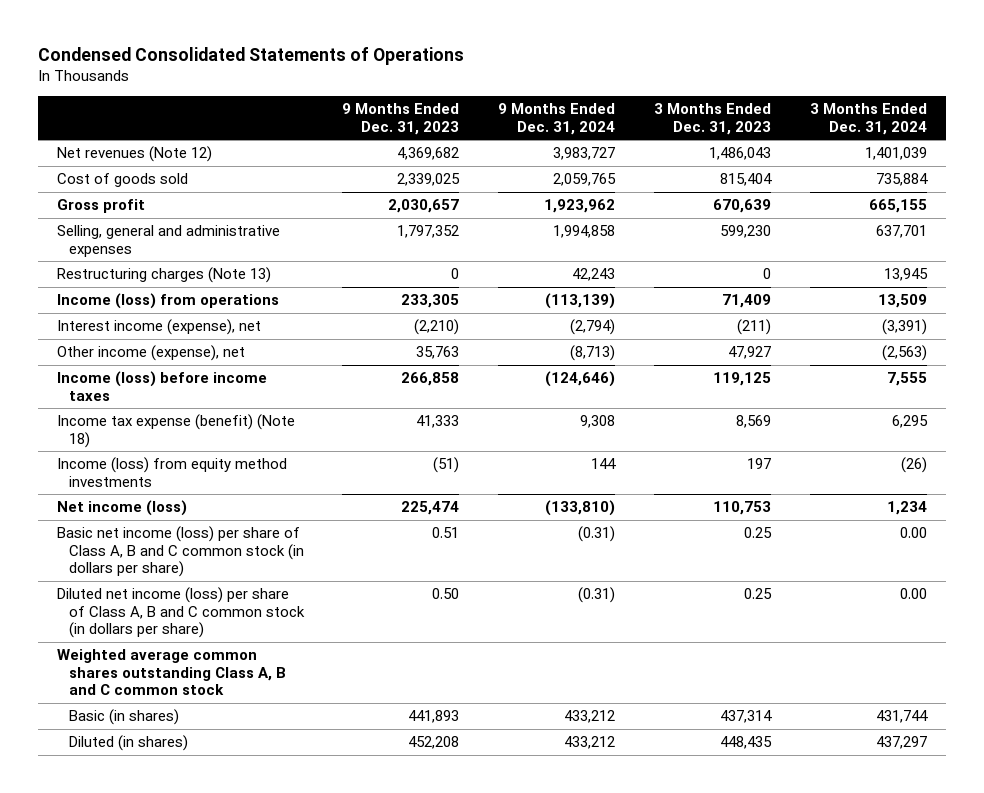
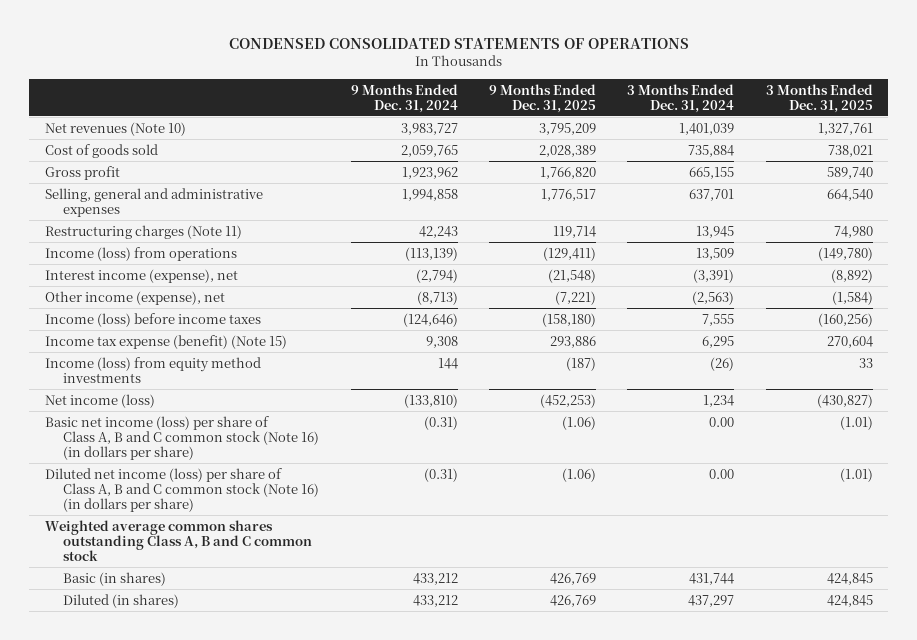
- Condensed Consolidated Statements of Operations
+ CONDENSED CONSOLIDATED STATEMENTS OF OPERATIONS
- | 9 Months Ended Dec. 31, 2023 | 9 Months Ended Dec. 31, 2024 | 3 Months Ended Dec. 31, 2023 | 3 Months Ended Dec. 31, 2024
+ | 9 Months Ended Dec. 31, 2024 | 9 Months Ended Dec. 31, 2025 | 3 Months Ended Dec. 31, 2024 | 3 Months Ended Dec. 31, 2025
- Net revenues (Note 12) | 4,369,682 | 3,983,727 | 1,486,043 | 1,401,039
+ Net revenues (Note 10) | 3,983,727 | 3,795,209 | 1,401,039 | 1,327,761
- Restructuring charges (Note 13) | 0 | 42,243 | 0 | 13,945
+ Restructuring charges (Note 11) | 42,243 | 119,714 | 13,945 | 74,980
- Income tax expense (benefit) (Note 18) | 41,333 | 9,308 | 8,569 | 6,295
+ Income tax expense (benefit) (Note 15) | 9,308 | 293,886 | 6,295 | 270,604
- Basic net income (loss) per share of Class A, B and C common stock (in dollars per share) | 0.51 | (0.31) | 0.25 | 0.00
- Diluted net income (loss) per share of Class A, B and C common stock (in dollars per share) | 0.50 | (0.31) | 0.25 | 0.00
+ Basic net income (loss) per share of Class A, B and C common stock (Note 16) (in dollars per share) | (0.31) | (1.06) | 0.00 | (1.01)
+ Diluted net income (loss) per share of Class A, B and C common stock (Note 16) (in dollars per share) | (0.31) | (1.06) | 0.00 | (1.01)

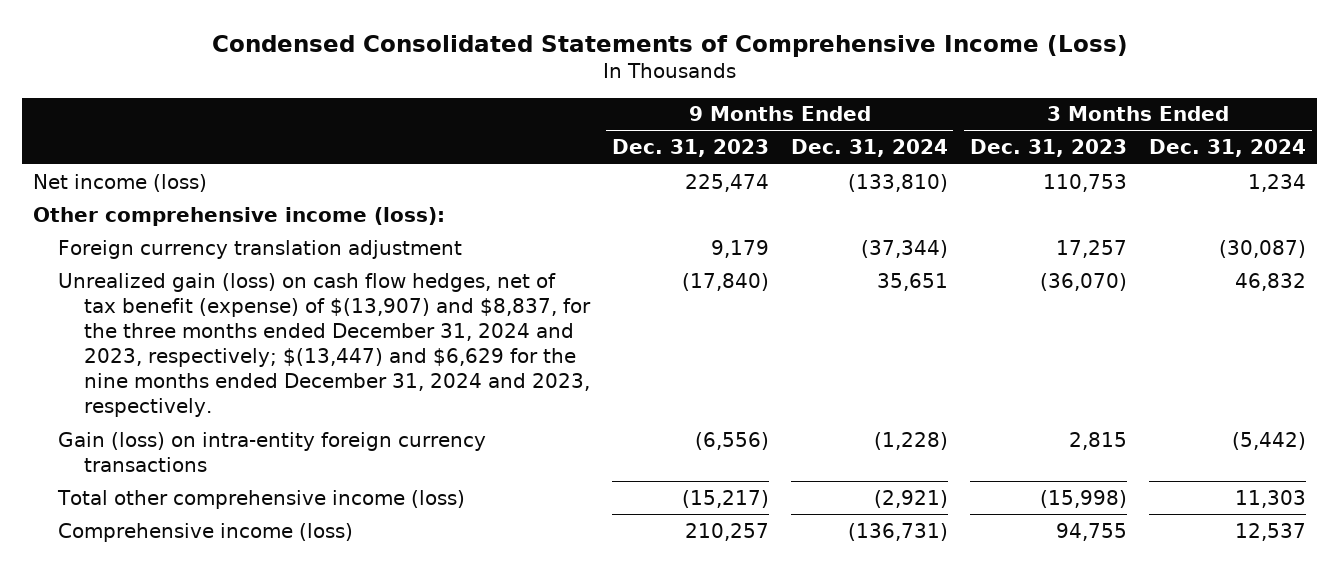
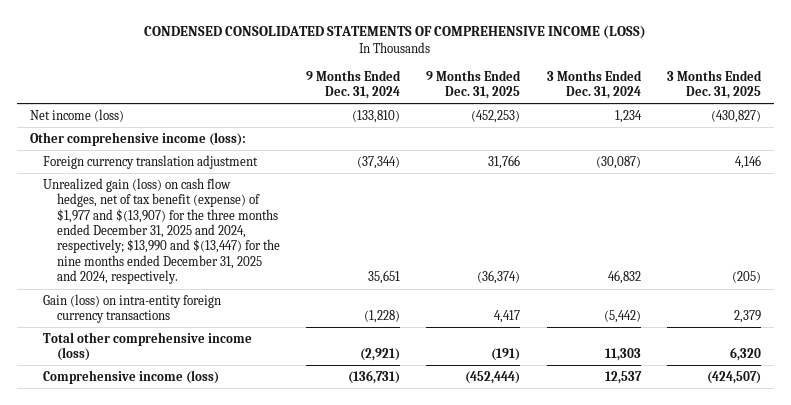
- Condensed Consolidated Statements of Comprehensive Income (Loss)
+ CONDENSED CONSOLIDATED STATEMENTS OF COMPREHENSIVE INCOME (LOSS)
- | 9 Months Ended Dec. 31, 2023 | 9 Months Ended Dec. 31, 2024 | 3 Months Ended Dec. 31, 2023 | 3 Months Ended Dec. 31, 2024
+ | 9 Months Ended Dec. 31, 2024 | 9 Months Ended Dec. 31, 2025 | 3 Months Ended Dec. 31, 2024 | 3 Months Ended Dec. 31, 2025
- Unrealized gain (loss) on cash flow hedges, net of tax benefit (expense) of $(13,907) and $8,837, for the three months ended December 31, 2024 and 2023, respectively; $(13,447) and $6,629 for the nine months ended December 31, 2024 and 2023, respectively. | (17,840) | 35,651 | (36,070) | 46,832
+ Unrealized gain (loss) on cash flow hedges, net of tax benefit (expense) of $1,977 and $(13,907) for the three months ended December 31, 2025 and 2024, respectively; $13,990 and $(13,447) for the nine months ended December 31, 2025 and 2024, respectively. | 35,651 | (36,374) | 46,832 | (205)

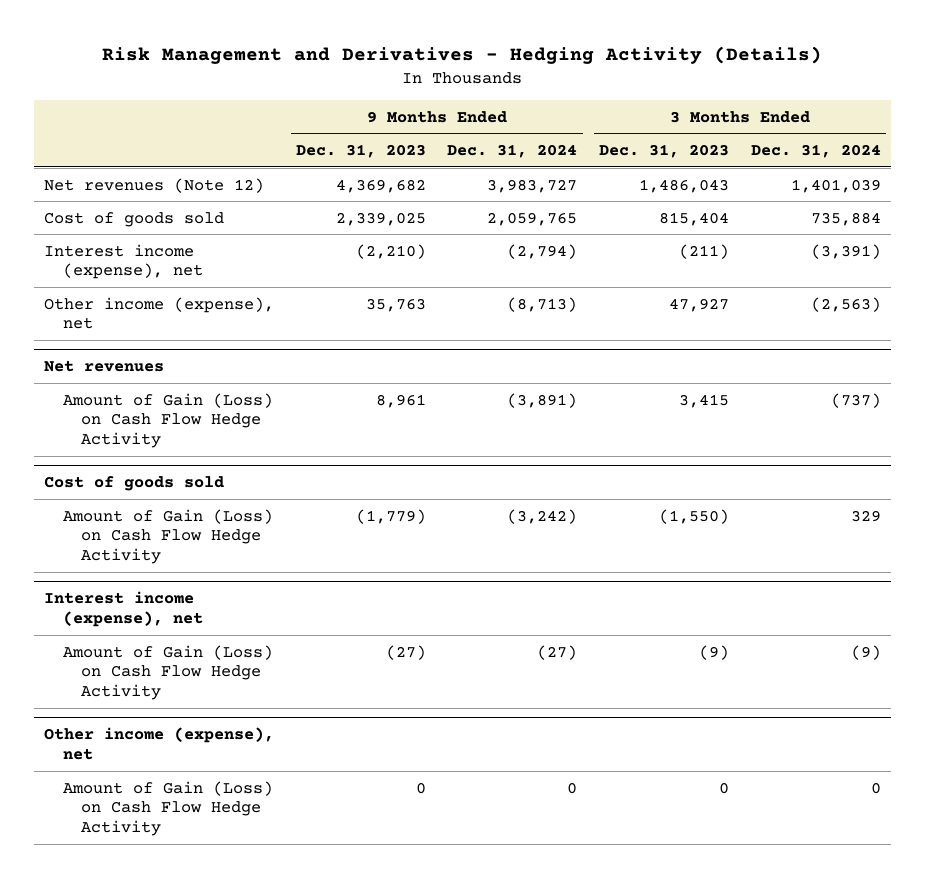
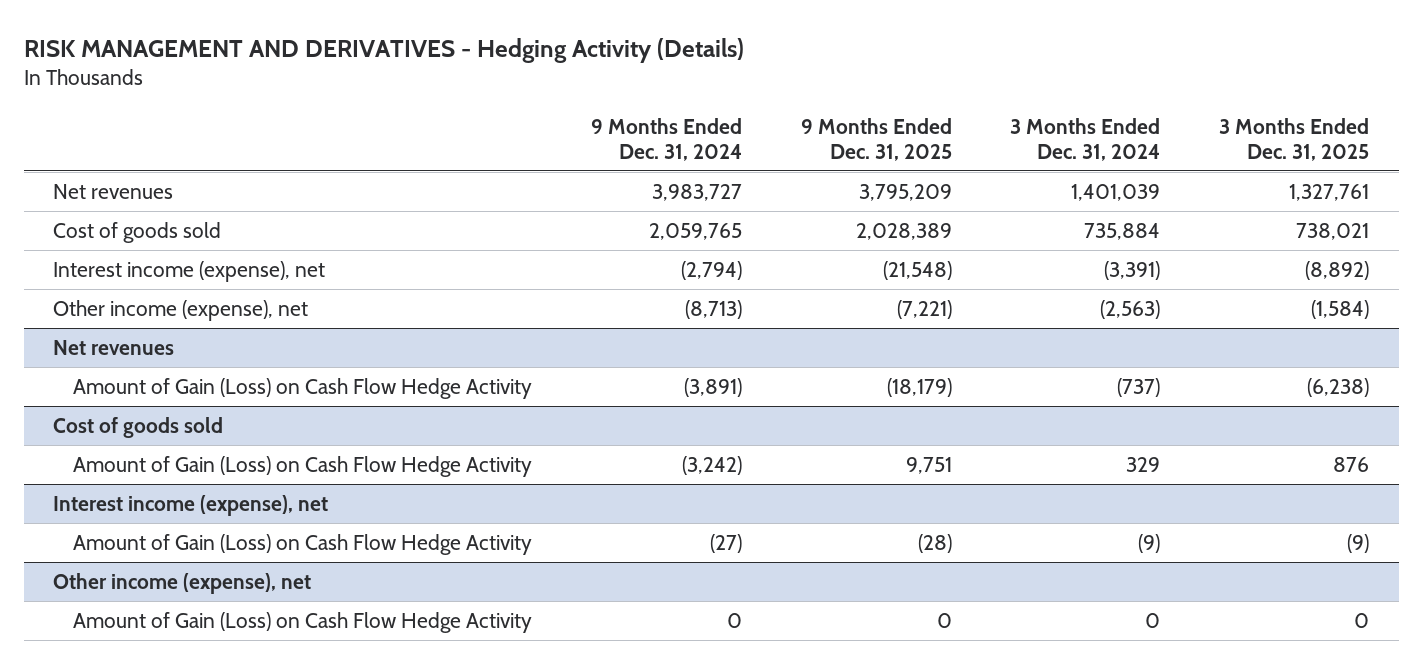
- Risk Management and Derivatives - Hedging Activity (Details)
+ RISK MANAGEMENT AND DERIVATIVES - Hedging Activity (Details)
- | 9 Months Ended Dec. 31, 2023 | 9 Months Ended Dec. 31, 2024 | 3 Months Ended Dec. 31, 2023 | 3 Months Ended Dec. 31, 2024
+ | 9 Months Ended Dec. 31, 2024 | 9 Months Ended Dec. 31, 2025 | 3 Months Ended Dec. 31, 2024 | 3 Months Ended Dec. 31, 2025
- Net revenues (Note 12) | 4,369,682 | 3,983,727 | 1,486,043 | 1,401,039
+ Net revenues | 3,983,727 | 3,795,209 | 1,401,039 | 1,327,761

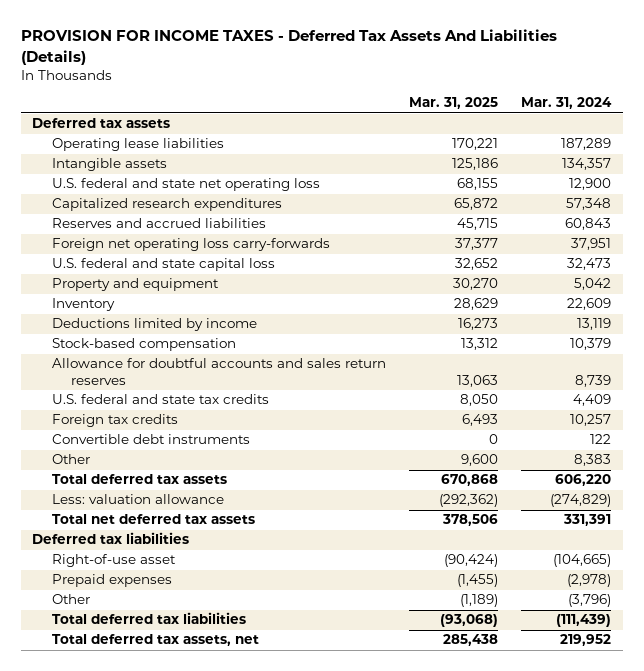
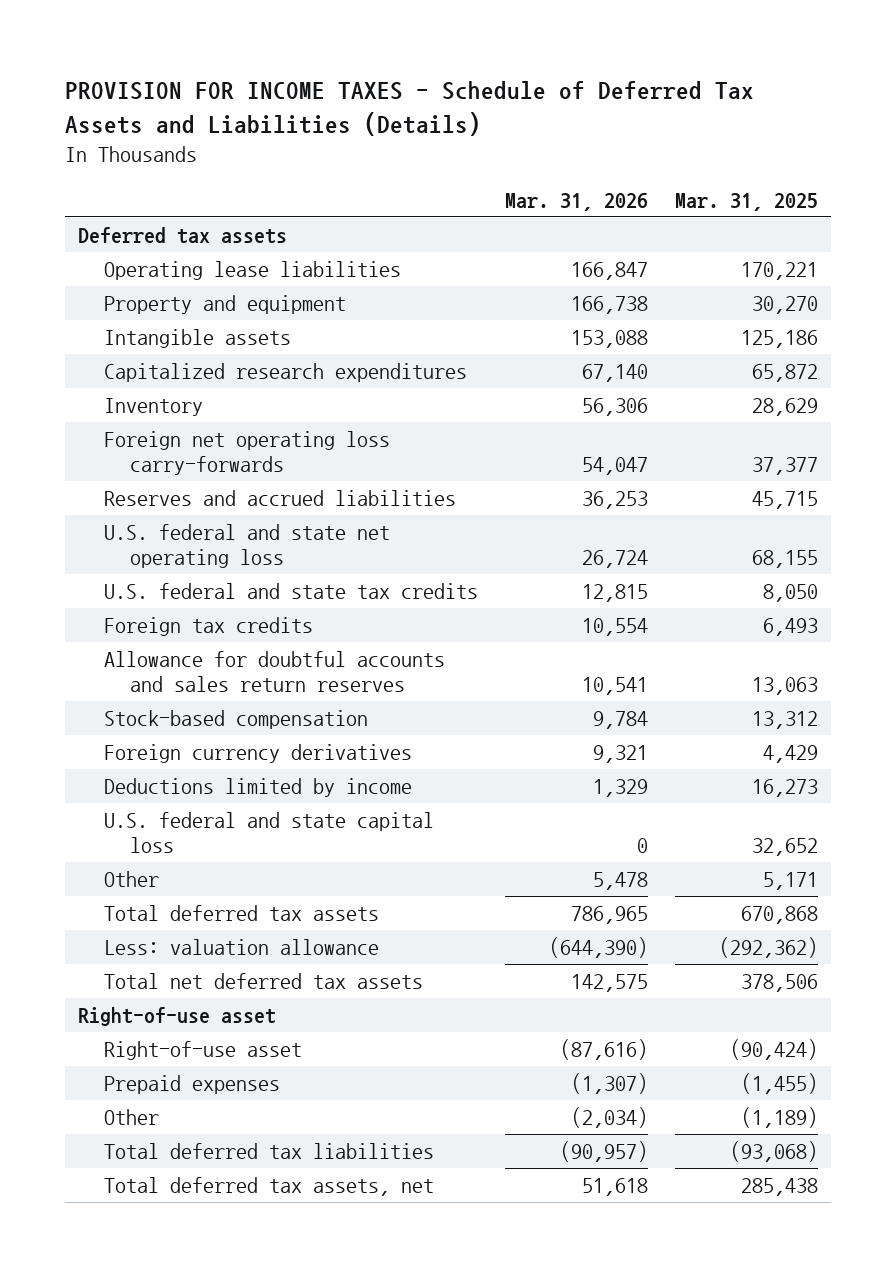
- PROVISION FOR INCOME TAXES - Deferred Tax Assets And Liabilities (Details)
+ PROVISION FOR INCOME TAXES - Schedule of Deferred Tax Assets and Liabilities (Details)
- | Mar. 31, 2025 | Mar. 31, 2024
+ | Mar. 31, 2026 | Mar. 31, 2025
moved up: Property and equipment | 166,738 | 30,270
moved down: Foreign net operating loss carry-forwards | 54,047 | 37,377
moved down: Reserves and accrued liabilities | 36,253 | 45,715
moved down: U.S. federal and state net operating loss | 26,724 | 68,155
- Convertible debt instruments | 0 | 122
- Other | 9,600 | 8,383
moved down: Allowance for doubtful accounts and sales return reserves | 10,541 | 13,063
moved down: Stock-based compensation | 9,784 | 13,312
+ Foreign currency derivatives | 9,321 | 4,429
moved down: Deductions limited by income | 1,329 | 16,273
moved down: U.S. federal and state capital loss | 0 | 32,652
+ Other | 5,478 | 5,171
- Deferred tax liabilities
+ Right-of-use asset

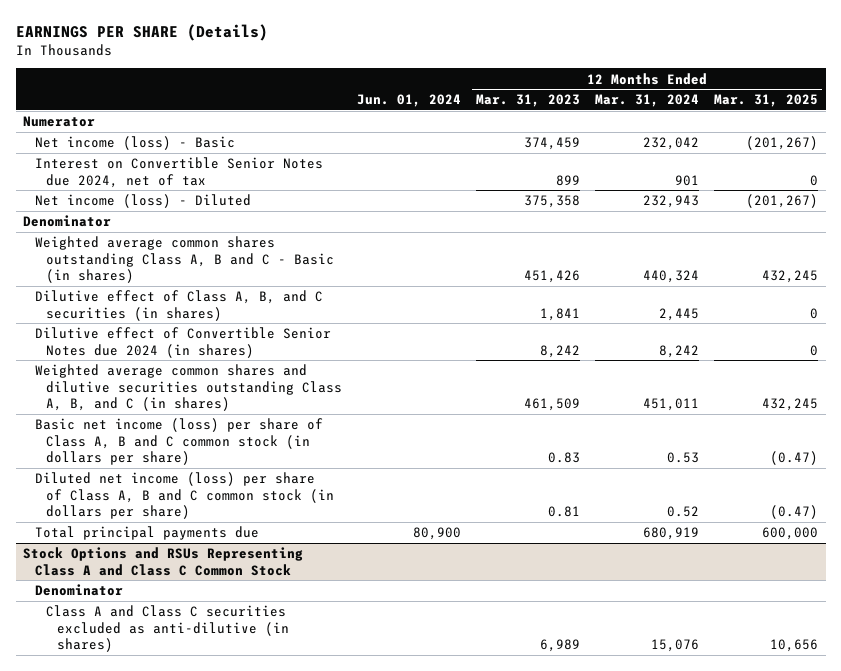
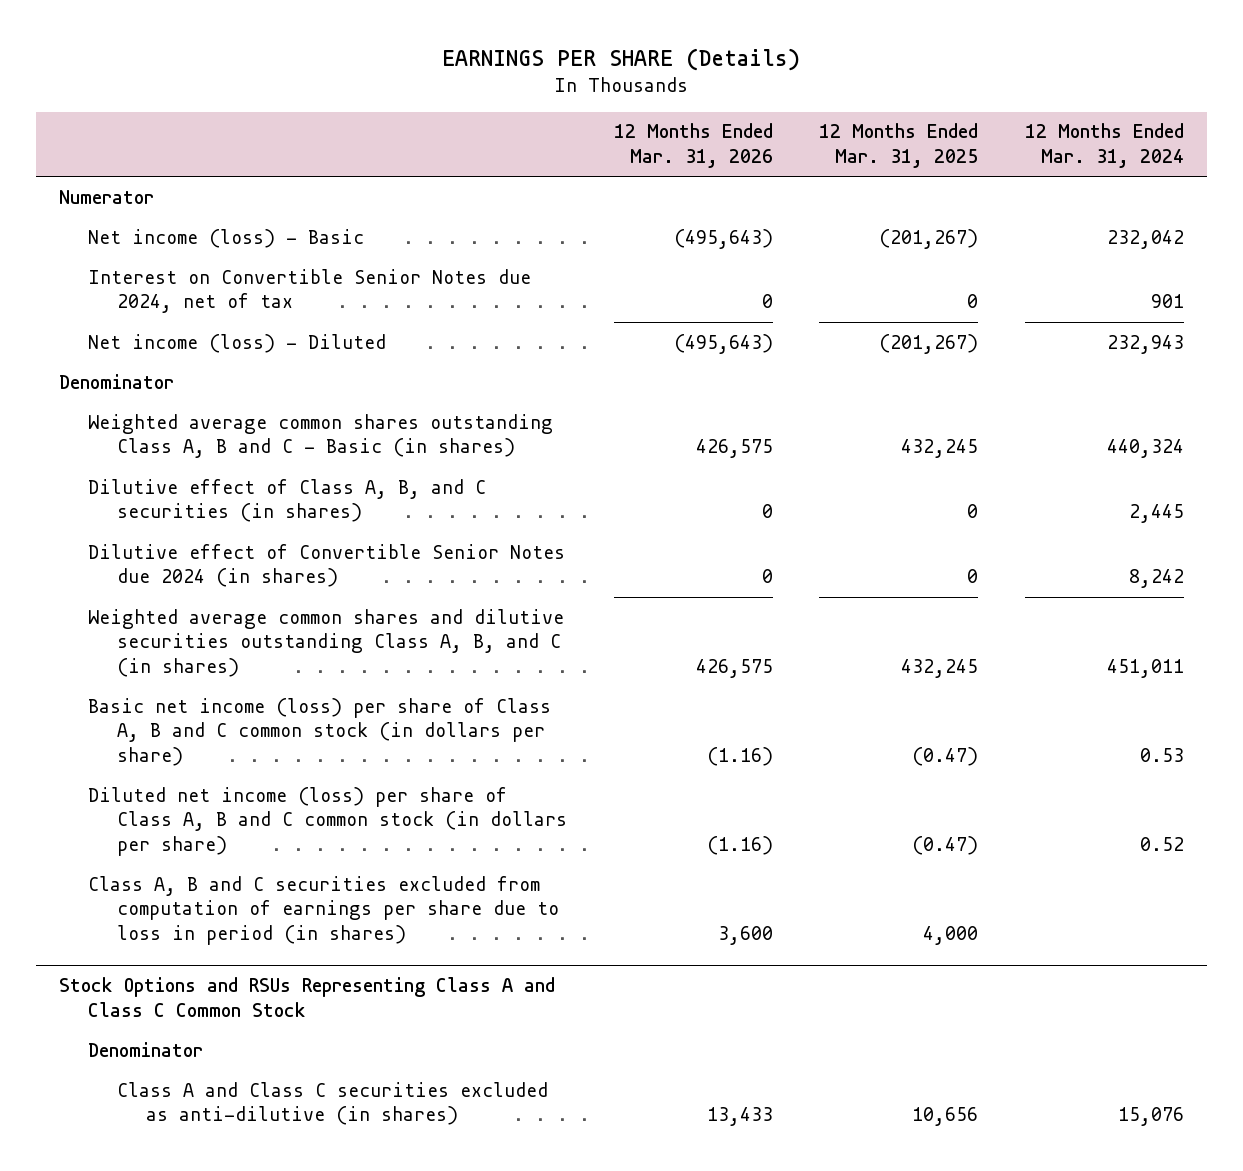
- | Jun. 01, 2024 | 12 Months Ended Mar. 31, 2023 | 12 Months Ended Mar. 31, 2024 | 12 Months Ended Mar. 31, 2025
+ | 12 Months Ended Mar. 31, 2026 | 12 Months Ended Mar. 31, 2025 | 12 Months Ended Mar. 31, 2024
- Total principal payments due | 80,900 | | 680,919 | 600,000
+ Class A, B and C securities excluded from computation of earnings per share due to loss in period (in shares) | 3,600 | 4,000 |

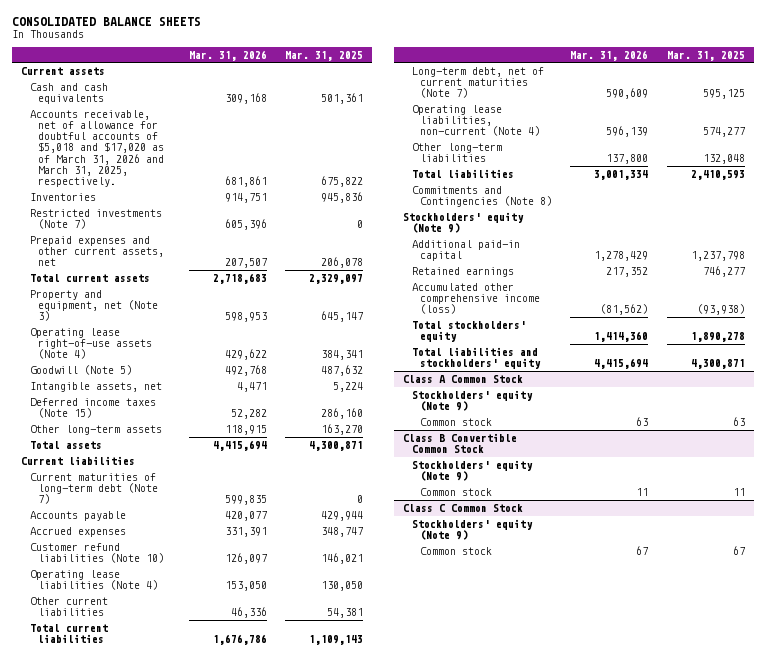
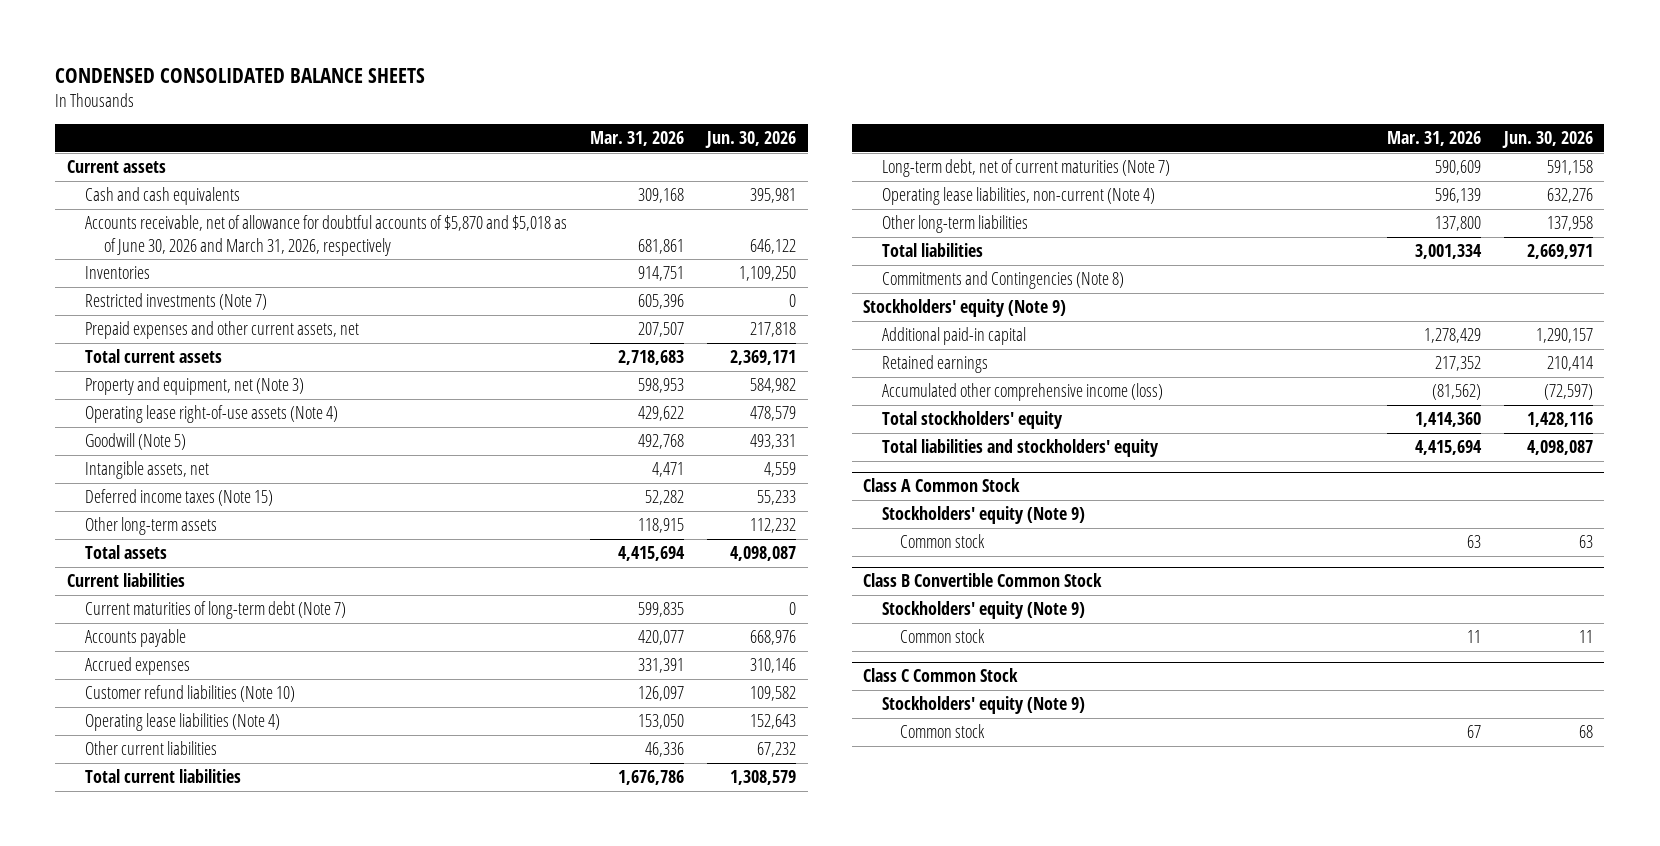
- CONSOLIDATED BALANCE SHEETS
+ CONDENSED CONSOLIDATED BALANCE SHEETS
- | Mar. 31, 2026 | Mar. 31, 2025
+ | Mar. 31, 2026 | Jun. 30, 2026
- Accounts receivable, net of allowance for doubtful accounts of $5,018 and $17,020 as of March 31, 2026 and March 31, 2025, respectively. | 681,861 | 675,822
+ Accounts receivable, net of allowance for doubtful accounts of $5,870 and $5,018 as of June 30, 2026 and March 31, 2026, respectively | 681,861 | 646,122

